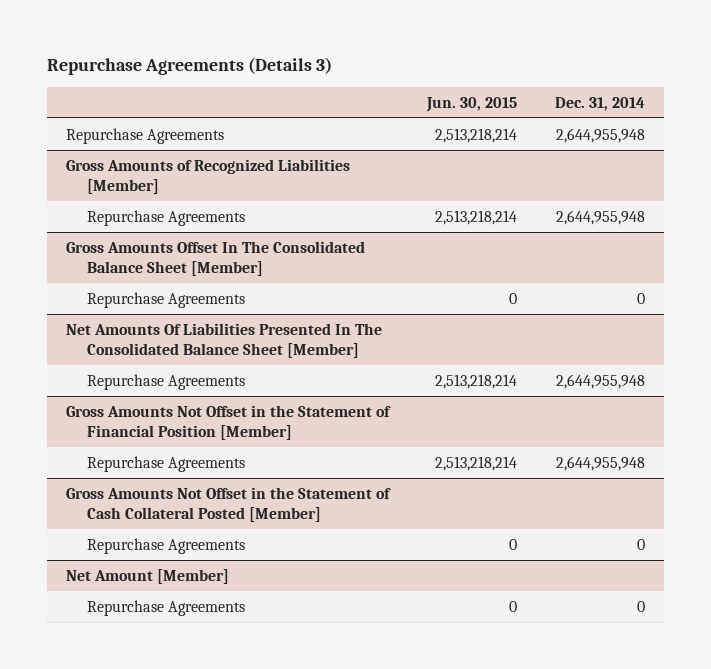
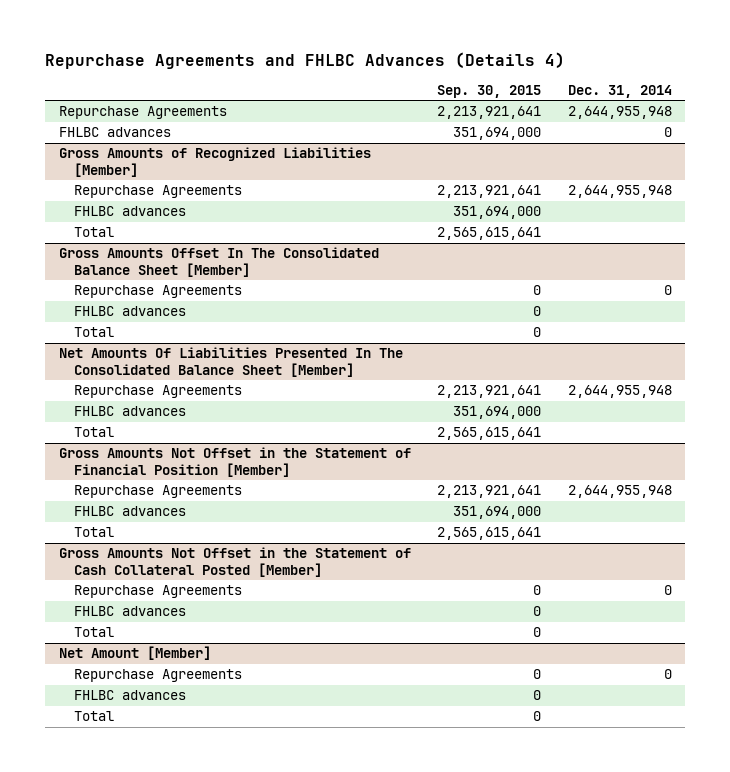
- Repurchase Agreements (Details 3)
+ Repurchase Agreements and FHLBC Advances (Details 4)
- | Jun. 30, 2015 | Dec. 31, 2014
+ | Sep. 30, 2015 | Dec. 31, 2014
+ FHLBC advances | 351,694,000 | 0
@ Gross Amounts of Recognized Liabilities [Member]
+ FHLBC advances | 351,694,000 |
+ Total | 2,565,615,641 |
@ Gross Amounts Offset In The Consolidated Balance Sheet [Member]
+ FHLBC advances | 0 |
+ Total | 0 |
@ Net Amounts Of Liabilities Presented In The Consolidated Balance Sheet [Member]
+ FHLBC advances | 351,694,000 |
+ Total | 2,565,615,641 |
@ Gross Amounts Not Offset in the Statement of Financial Position [Member]
+ FHLBC advances | 351,694,000 |
+ Total | 2,565,615,641 |
@ Gross Amounts Not Offset in the Statement of Cash Collateral Posted [Member]
+ FHLBC advances | 0 |
+ Total | 0 |
@ Net Amount [Member]
+ FHLBC advances | 0 |
+ Total | 0 |

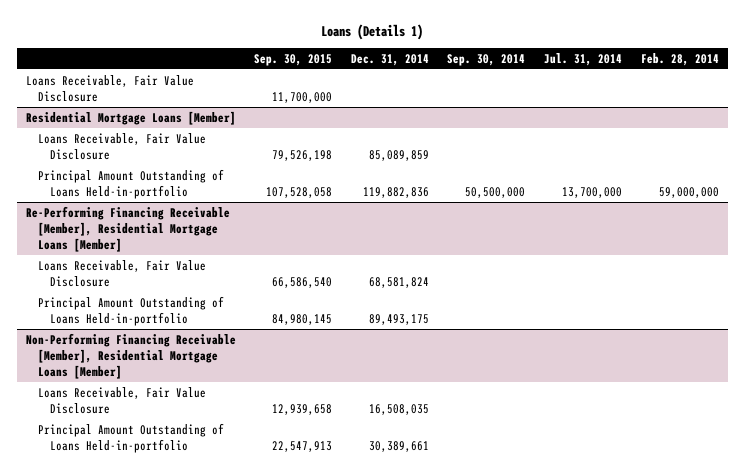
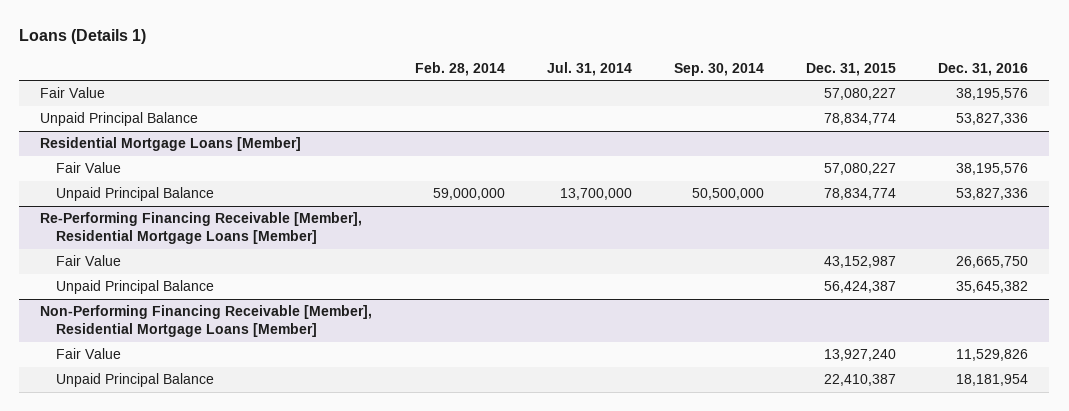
- | Sep. 30, 2015 | Dec. 31, 2014 | Sep. 30, 2014 | Jul. 31, 2014 | Feb. 28, 2014
+ | Feb. 28, 2014 | Jul. 31, 2014 | Sep. 30, 2014 | Dec. 31, 2015 | Dec. 31, 2016
- Loans Receivable, Fair Value Disclosure | 11,700,000 | | | |
+ Fair Value | | | | 57,080,227 | 38,195,576
+ Unpaid Principal Balance | | | | 78,834,774 | 53,827,336
@ Residential Mortgage Loans [Member]
- Loans Receivable, Fair Value Disclosure | 79,526,198 | 85,089,859 | | |
- Principal Amount Outstanding of Loans Held-in-portfolio | 107,528,058 | 119,882,836 | 50,500,000 | 13,700,000 | 59,000,000
+ Fair Value | | | | 57,080,227 | 38,195,576
+ Unpaid Principal Balance | 59,000,000 | 13,700,000 | 50,500,000 | 78,834,774 | 53,827,336
@ Re-Performing Financing Receivable [Member], Residential Mortgage Loans [Member]
- Loans Receivable, Fair Value Disclosure | 66,586,540 | 68,581,824 | | |
- Principal Amount Outstanding of Loans Held-in-portfolio | 84,980,145 | 89,493,175 | | |
+ Fair Value | | | | 43,152,987 | 26,665,750
+ Unpaid Principal Balance | | | | 56,424,387 | 35,645,382
@ Non-Performing Financing Receivable [Member], Residential Mortgage Loans [Member]
- Loans Receivable, Fair Value Disclosure | 12,939,658 | 16,508,035 | | |
- Principal Amount Outstanding of Loans Held-in-portfolio | 22,547,913 | 30,389,661 | | |
+ Fair Value | | | | 13,927,240 | 11,529,826
+ Unpaid Principal Balance | | | | 22,410,387 | 18,181,954

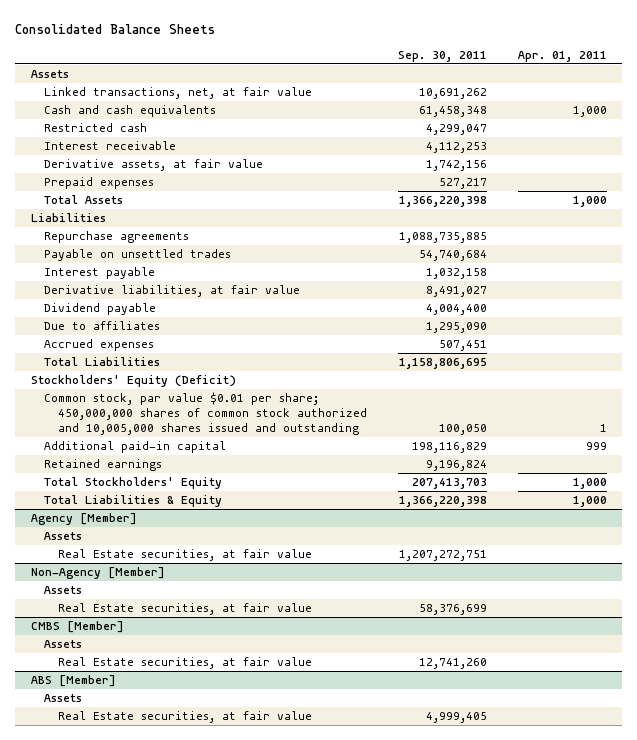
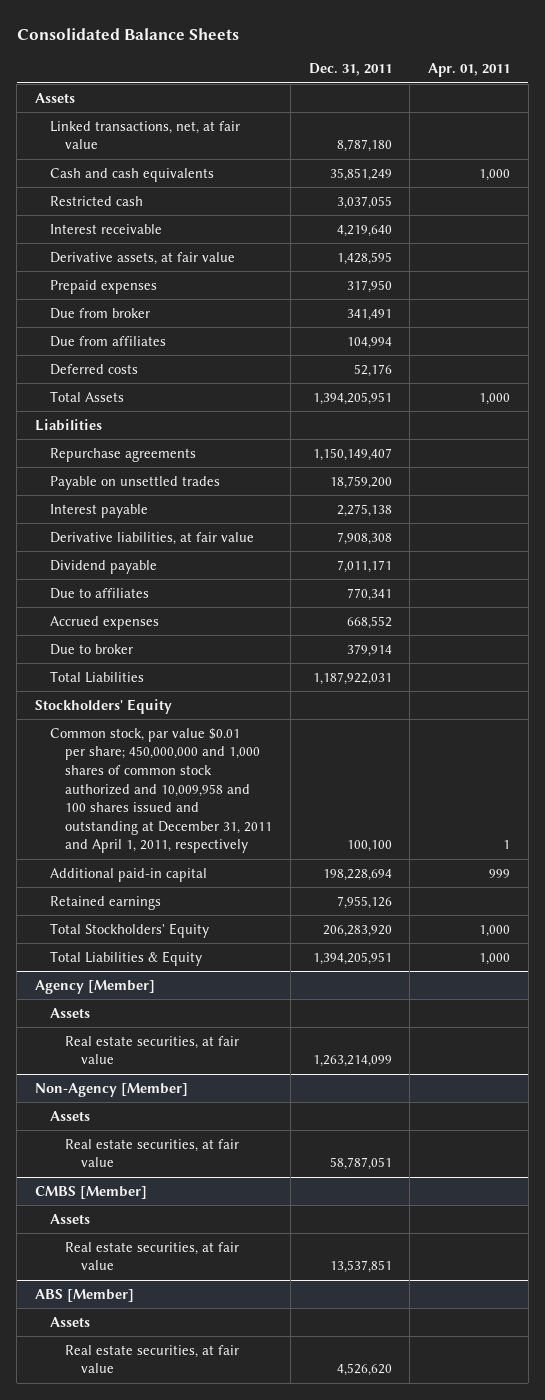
- | Sep. 30, 2011 | Apr. 01, 2011
+ | Dec. 31, 2011 | Apr. 01, 2011
+ Due from broker | 341,491 |
+ Due from affiliates | 104,994 |
+ Deferred costs | 52,176 |
+ Due to broker | 379,914 |
- Stockholders' Equity (Deficit)
- Common stock, par value $0.01 per share; 450,000,000 shares of common stock authorized and 10,005,000 shares issued and outstanding | 100,050 | 1
+ Stockholders' Equity
+ Common stock, par value $0.01 per share; 450,000,000 and 1,000 shares of common stock authorized and 10,009,958 and 100 shares issued and outstanding at December 31, 2011 and April 1, 2011, respectively | 100,100 | 1
@ Agency [Member]
- Real Estate securities, at fair value | 1,207,272,751 |
+ Real estate securities, at fair value | 1,263,214,099 |
@ Non-Agency [Member]
- Real Estate securities, at fair value | 58,376,699 |
+ Real estate securities, at fair value | 58,787,051 |
@ CMBS [Member]
- Real Estate securities, at fair value | 12,741,260 |
+ Real estate securities, at fair value | 13,537,851 |
@ ABS [Member]
- Real Estate securities, at fair value | 4,999,405 |
+ Real estate securities, at fair value | 4,526,620 |

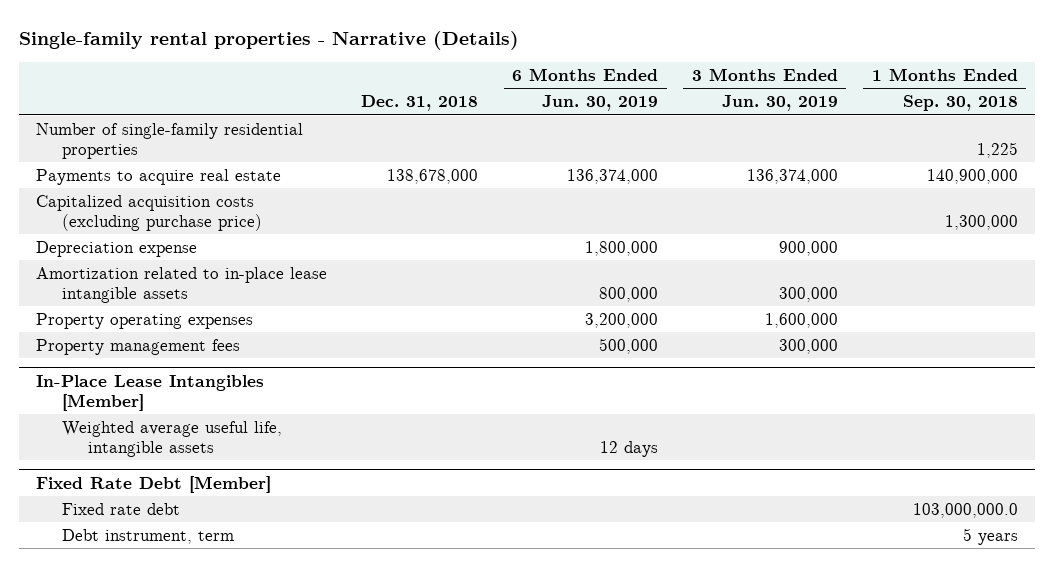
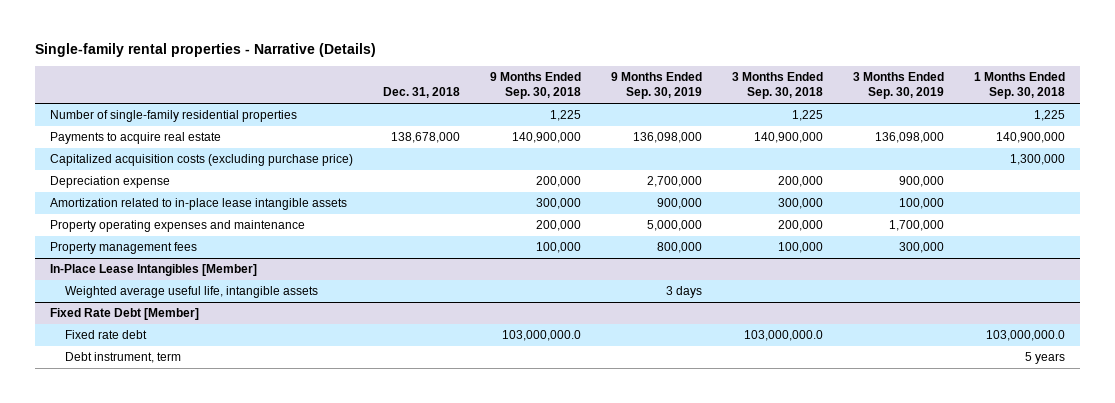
- | Dec. 31, 2018 | 6 Months Ended Jun. 30, 2019 | 3 Months Ended Jun. 30, 2019 | 1 Months Ended Sep. 30, 2018
+ | Dec. 31, 2018 | 9 Months Ended Sep. 30, 2018 | 9 Months Ended Sep. 30, 2019 | 3 Months Ended Sep. 30, 2018 | 3 Months Ended Sep. 30, 2019 | 1 Months Ended Sep. 30, 2018
- Property operating expenses | | 3,200,000 | 1,600,000 |
+ Property operating expenses and maintenance | | 200,000 | 5,000,000 | 200,000 | 1,700,000 |

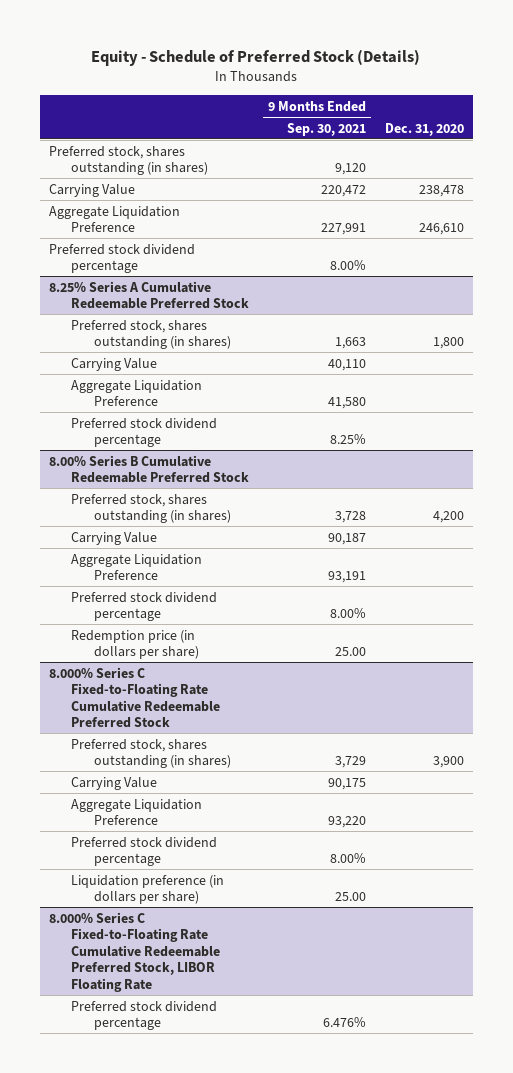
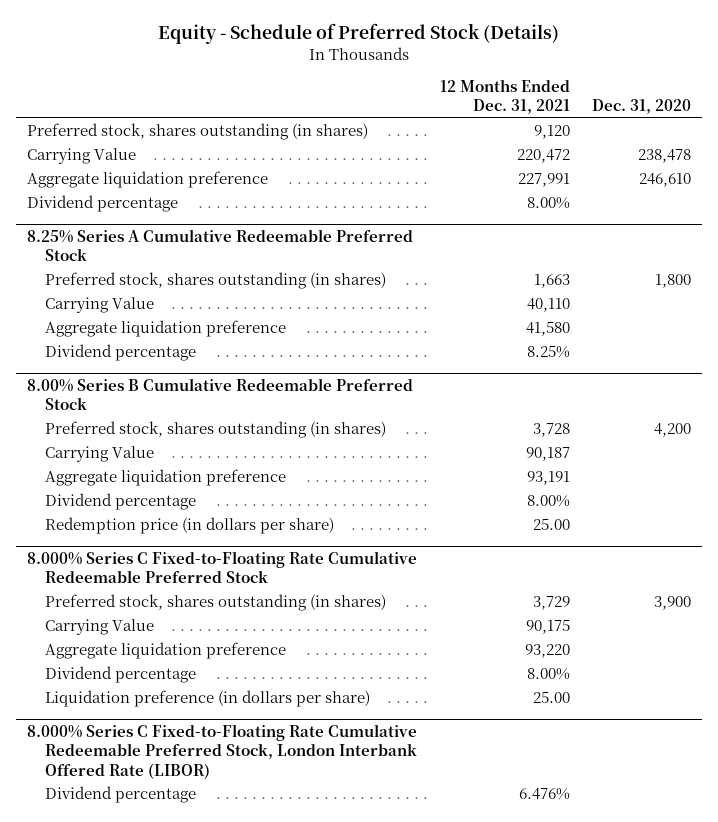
- | 9 Months Ended Sep. 30, 2021 | Dec. 31, 2020
+ | 12 Months Ended Dec. 31, 2021 | Dec. 31, 2020
- Aggregate Liquidation Preference | 227,991 | 246,610
- Preferred stock dividend percentage | 8.00% |
+ Aggregate liquidation preference | 227,991 | 246,610
+ Dividend percentage | 8.00% |
@ 8.25% Series A Cumulative Redeemable Preferred Stock
- Aggregate Liquidation Preference | 41,580 |
- Preferred stock dividend percentage | 8.25% |
+ Aggregate liquidation preference | 41,580 |
+ Dividend percentage | 8.25% |
@ 8.00% Series B Cumulative Redeemable Preferred Stock
- Aggregate Liquidation Preference | 93,191 |
- Preferred stock dividend percentage | 8.00% |
+ Aggregate liquidation preference | 93,191 |
+ Dividend percentage | 8.00% |
@ 8.000% Series C Fixed-to-Floating Rate Cumulative Redeemable Preferred Stock
- Aggregate Liquidation Preference | 93,220 |
- Preferred stock dividend percentage | 8.00% |
+ Aggregate liquidation preference | 93,220 |
+ Dividend percentage | 8.00% |
- 8.000% Series C Fixed-to-Floating Rate Cumulative Redeemable Preferred Stock, LIBOR Floating Rate
- Preferred stock dividend percentage | 6.476% |
+ 8.000% Series C Fixed-to-Floating Rate Cumulative Redeemable Preferred Stock, London Interbank Offered Rate (LIBOR)
+ Dividend percentage | 6.476% |

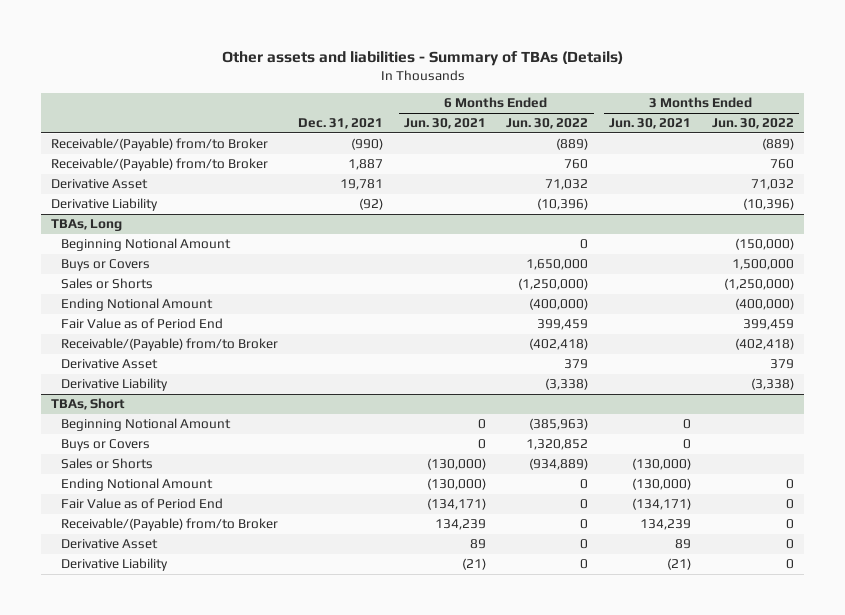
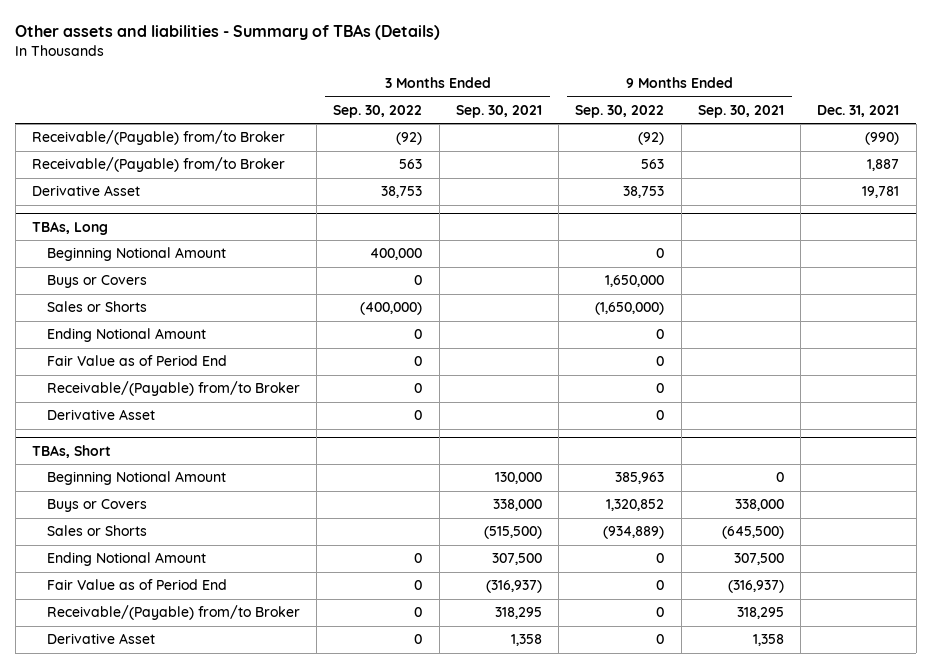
- | Dec. 31, 2021 | 6 Months Ended Jun. 30, 2021 | 6 Months Ended Jun. 30, 2022 | 3 Months Ended Jun. 30, 2021 | 3 Months Ended Jun. 30, 2022
+ | 3 Months Ended Sep. 30, 2022 | 3 Months Ended Sep. 30, 2021 | 9 Months Ended Sep. 30, 2022 | 9 Months Ended Sep. 30, 2021 | Dec. 31, 2021
- Derivative Liability | (92) | | (10,396) | | (10,396)
@ TBAs, Long
- Derivative Liability | | | (3,338) | | (3,338)
@ TBAs, Short
- Derivative Liability | | (21) | 0 | (21) | 0

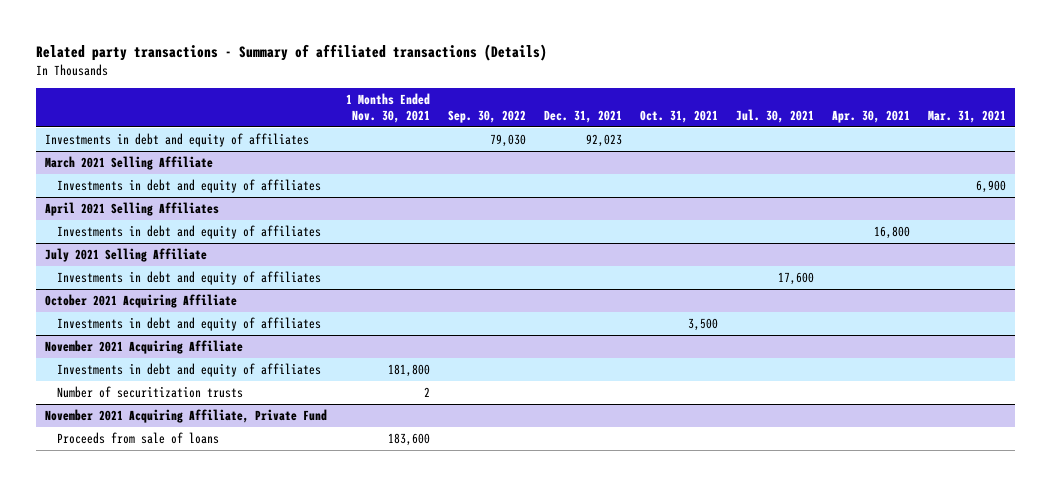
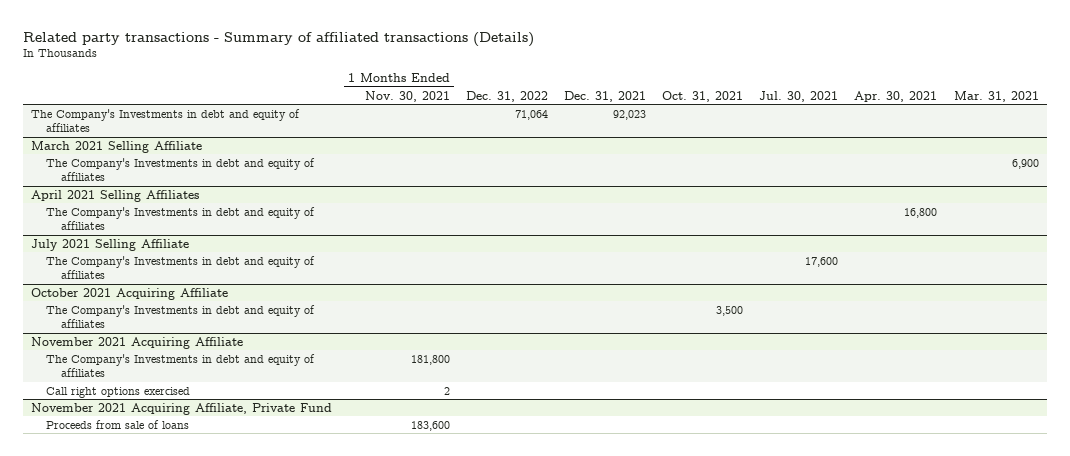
- | 1 Months Ended Nov. 30, 2021 | Sep. 30, 2022 | Dec. 31, 2021 | Oct. 31, 2021 | Jul. 30, 2021 | Apr. 30, 2021 | Mar. 31, 2021
+ | 1 Months Ended Nov. 30, 2021 | Dec. 31, 2022 | Dec. 31, 2021 | Oct. 31, 2021 | Jul. 30, 2021 | Apr. 30, 2021 | Mar. 31, 2021
- Investments in debt and equity of affiliates | | 79,030 | 92,023 | | | |
+ The Company's Investments in debt and equity of affiliates | | 71,064 | 92,023 | | | |
@ March 2021 Selling Affiliate
- Investments in debt and equity of affiliates | | | | | | | 6,900
+ The Company's Investments in debt and equity of affiliates | | | | | | | 6,900
@ April 2021 Selling Affiliates
- Investments in debt and equity of affiliates | | | | | | 16,800 |
+ The Company's Investments in debt and equity of affiliates | | | | | | 16,800 |
@ July 2021 Selling Affiliate
- Investments in debt and equity of affiliates | | | | | 17,600 | |
+ The Company's Investments in debt and equity of affiliates | | | | | 17,600 | |
@ October 2021 Acquiring Affiliate
- Investments in debt and equity of affiliates | | | | 3,500 | | |
+ The Company's Investments in debt and equity of affiliates | | | | 3,500 | | |
@ November 2021 Acquiring Affiliate
- Investments in debt and equity of affiliates | 181,800 | | | | | |
- Number of securitization trusts | 2 | | | | | |
+ The Company's Investments in debt and equity of affiliates | 181,800 | | | | | |
+ Call right options exercised | 2 | | | | | |

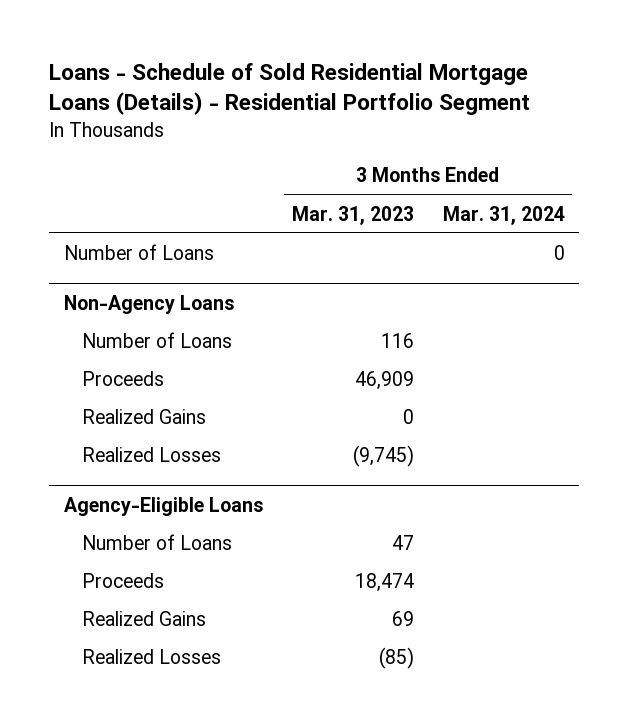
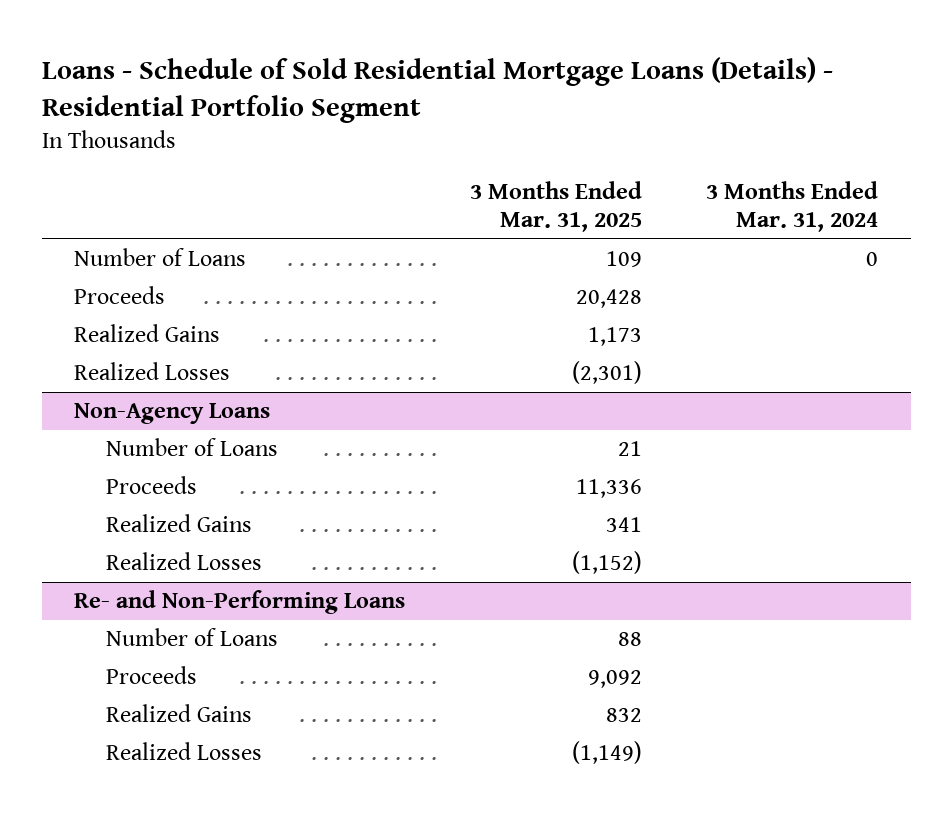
- | 3 Months Ended Mar. 31, 2023 | 3 Months Ended Mar. 31, 2024
+ | 3 Months Ended Mar. 31, 2025 | 3 Months Ended Mar. 31, 2024
+ Proceeds | 20,428 |
+ Realized Gains | 1,173 |
+ Realized Losses | (2,301) |
- Agency-Eligible Loans
+ Re- and Non-Performing Loans

